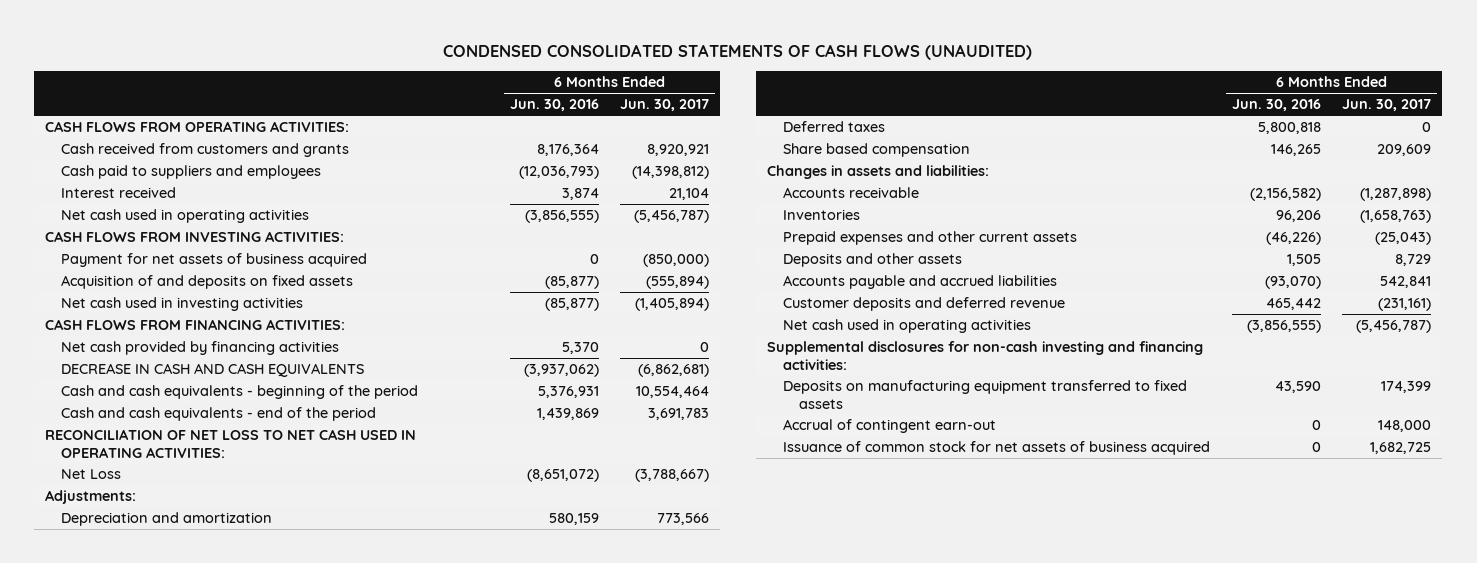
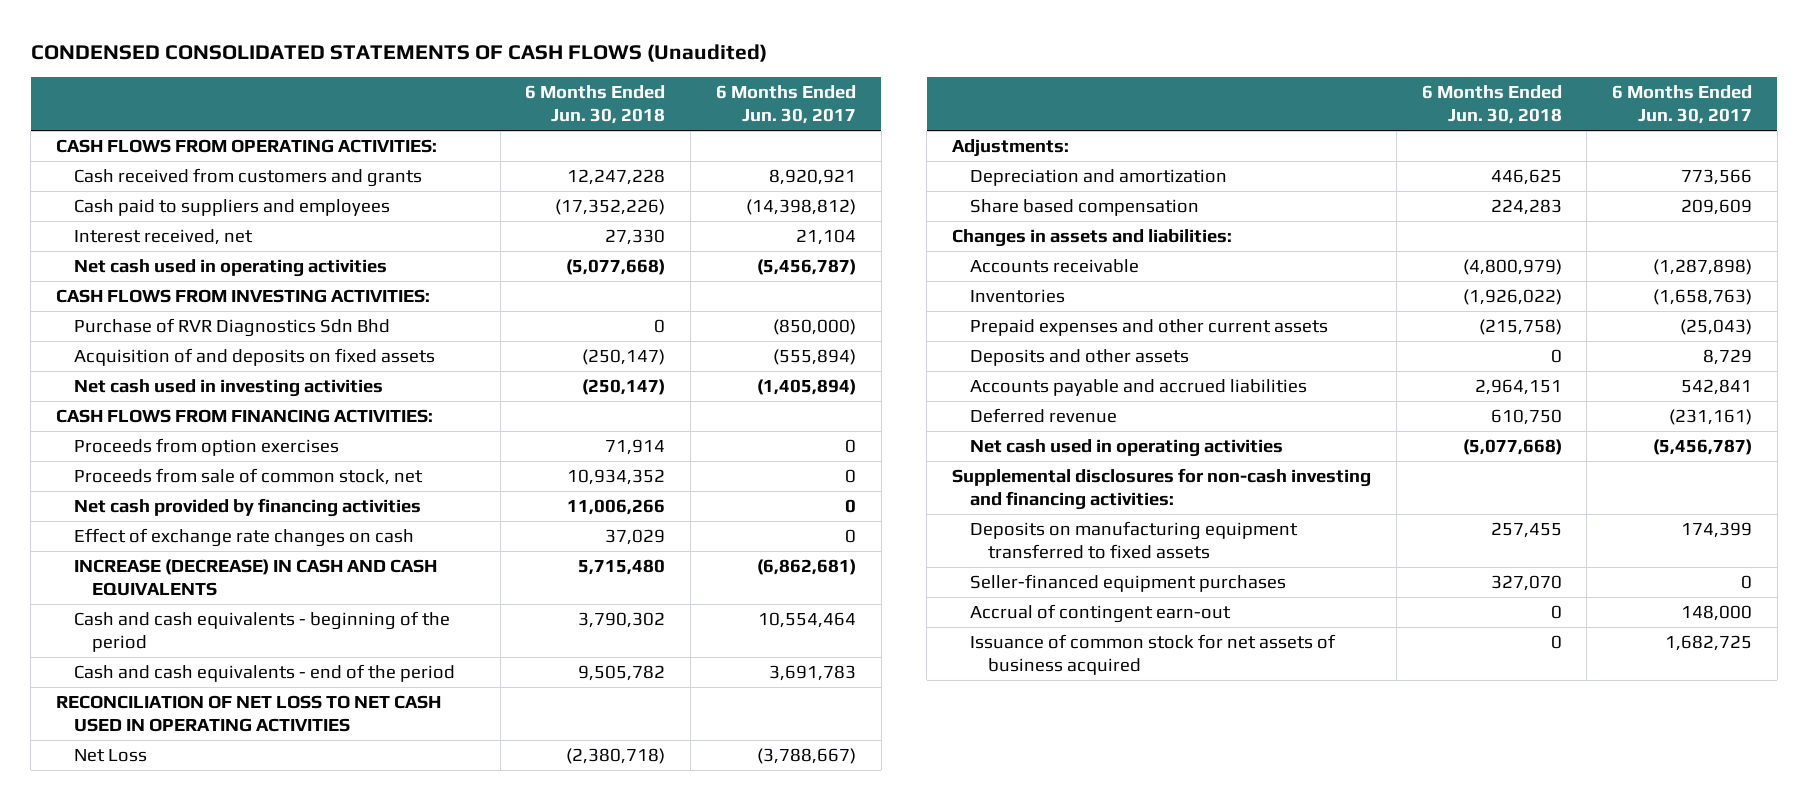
- CONDENSED CONSOLIDATED STATEMENTS OF CASH FLOWS (UNAUDITED)
+ CONDENSED CONSOLIDATED STATEMENTS OF CASH FLOWS (Unaudited)
- | 6 Months Ended Jun. 30, 2016 | 6 Months Ended Jun. 30, 2017
+ | 6 Months Ended Jun. 30, 2018 | 6 Months Ended Jun. 30, 2017
- Interest received | 3,874 | 21,104
+ Interest received, net | 27,330 | 21,104
- Payment for net assets of business acquired | 0 | (850,000)
+ Purchase of RVR Diagnostics Sdn Bhd | 0 | (850,000)
+ Proceeds from option exercises | 71,914 | 0
+ Proceeds from sale of common stock, net | 10,934,352 | 0
- DECREASE IN CASH AND CASH EQUIVALENTS | (3,937,062) | (6,862,681)
+ Effect of exchange rate changes on cash | 37,029 | 0
+ INCREASE (DECREASE) IN CASH AND CASH EQUIVALENTS | 5,715,480 | (6,862,681)
- RECONCILIATION OF NET LOSS TO NET CASH USED IN OPERATING ACTIVITIES:
+ RECONCILIATION OF NET LOSS TO NET CASH USED IN OPERATING ACTIVITIES
- Deferred taxes | 5,800,818 | 0
- Customer deposits and deferred revenue | 465,442 | (231,161)
+ Deferred revenue | 610,750 | (231,161)
+ Seller-financed equipment purchases | 327,070 | 0

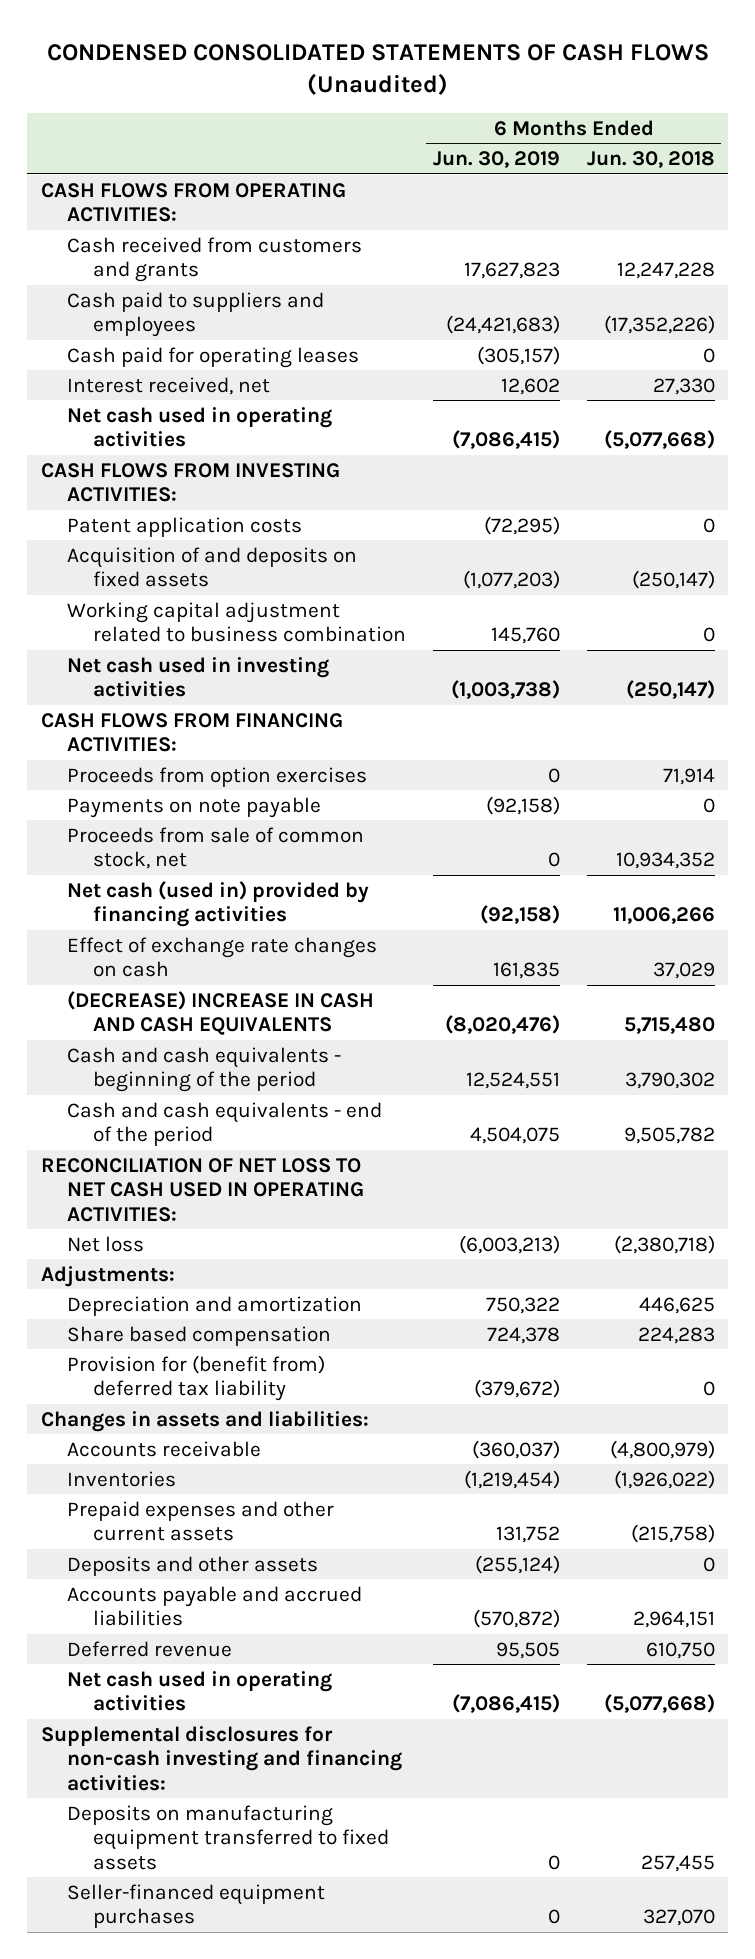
- | 6 Months Ended Jun. 30, 2018 | 6 Months Ended Jun. 30, 2017
+ | 6 Months Ended Jun. 30, 2019 | 6 Months Ended Jun. 30, 2018
+ Cash paid for operating leases | (305,157) | 0
- Purchase of RVR Diagnostics Sdn Bhd | 0 | (850,000)
+ Patent application costs | (72,295) | 0
+ Working capital adjustment related to business combination | 145,760 | 0
+ Payments on note payable | (92,158) | 0
- Net cash provided by financing activities | 11,006,266 | 0
+ Net cash (used in) provided by financing activities | (92,158) | 11,006,266
- INCREASE (DECREASE) IN CASH AND CASH EQUIVALENTS | 5,715,480 | (6,862,681)
+ (DECREASE) INCREASE IN CASH AND CASH EQUIVALENTS | (8,020,476) | 5,715,480
- RECONCILIATION OF NET LOSS TO NET CASH USED IN OPERATING ACTIVITIES
- Net Loss | (2,380,718) | (3,788,667)
+ RECONCILIATION OF NET LOSS TO NET CASH USED IN OPERATING ACTIVITIES:
+ Net loss | (6,003,213) | (2,380,718)
+ Provision for (benefit from) deferred tax liability | (379,672) | 0
- Accrual of contingent earn-out | 0 | 148,000
- Issuance of common stock for net assets of business acquired | 0 | 1,682,725

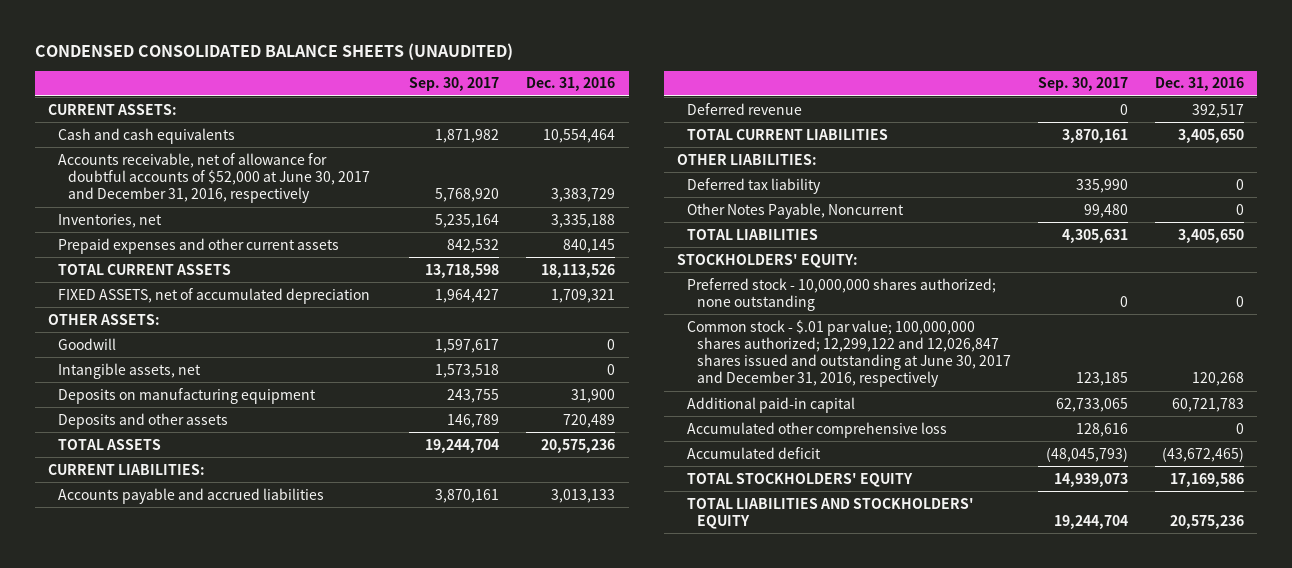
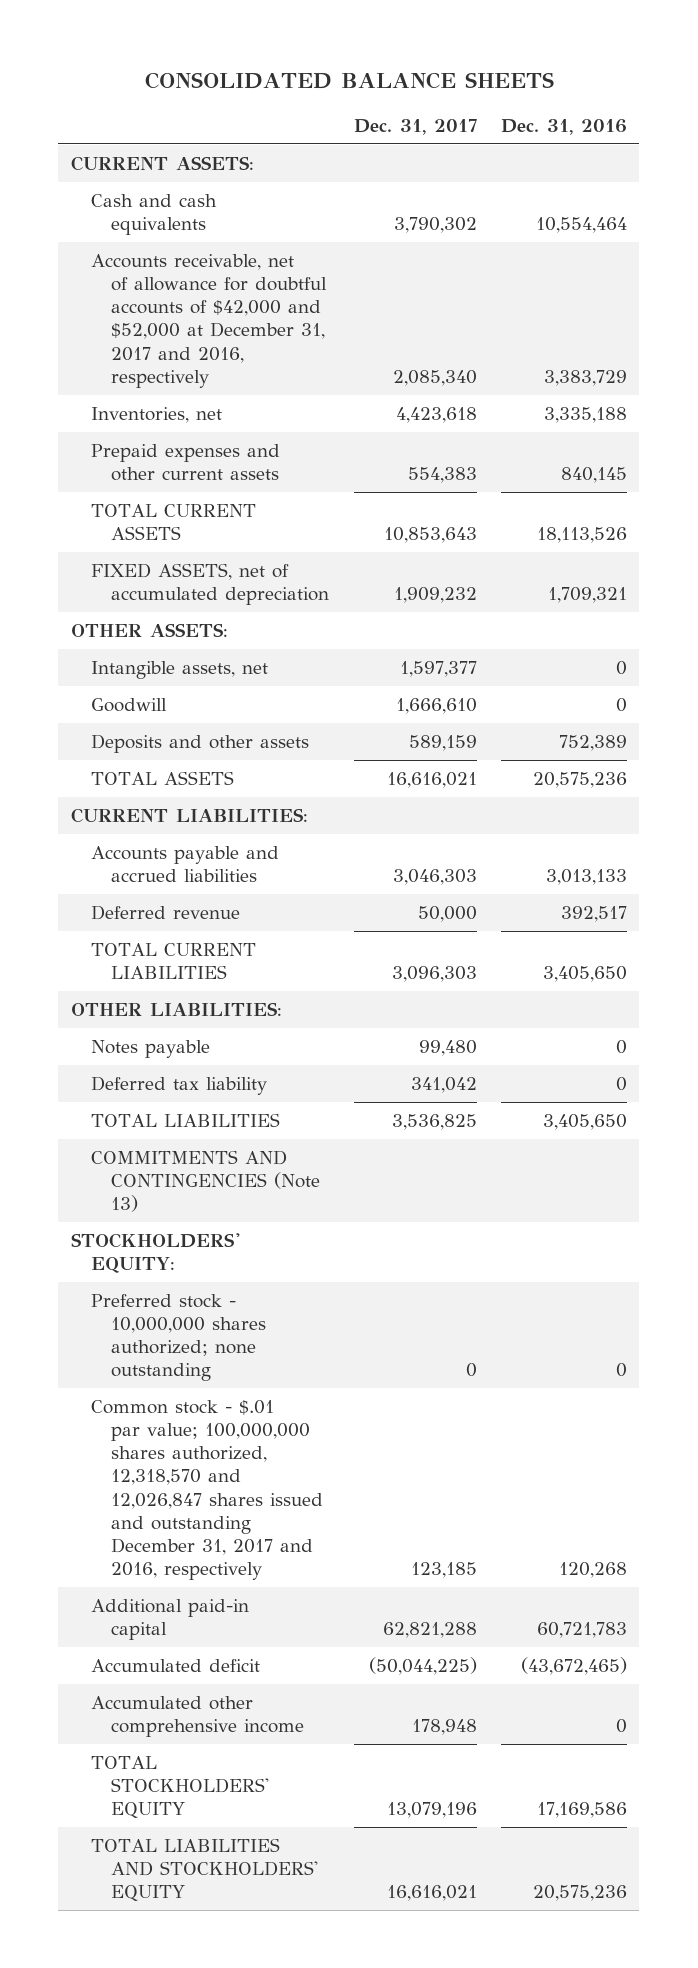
- CONDENSED CONSOLIDATED BALANCE SHEETS (UNAUDITED)
+ CONSOLIDATED BALANCE SHEETS
- | Sep. 30, 2017 | Dec. 31, 2016
+ | Dec. 31, 2017 | Dec. 31, 2016
- Accounts receivable, net of allowance for doubtful accounts of $52,000 at June 30, 2017 and December 31, 2016, respectively | 5,768,920 | 3,383,729
+ Accounts receivable, net of allowance for doubtful accounts of $42,000 and $52,000 at December 31, 2017 and 2016, respectively | 2,085,340 | 3,383,729
- Deposits on manufacturing equipment | 243,755 | 31,900
- Deposits and other assets | 146,789 | 720,489
moved down: Goodwill | 1,666,610 | 0
+ Deposits and other assets | 589,159 | 752,389
+ Notes payable | 99,480 | 0
- Other Notes Payable, Noncurrent | 99,480 | 0
+ COMMITMENTS AND CONTINGENCIES (Note 13)
- Common stock - $.01 par value; 100,000,000 shares authorized; 12,299,122 and 12,026,847 shares issued and outstanding at June 30, 2017 and December 31, 2016, respectively | 123,185 | 120,268
+ Common stock - $.01 par value; 100,000,000 shares authorized, 12,318,570 and 12,026,847 shares issued and outstanding December 31, 2017 and 2016, respectively | 123,185 | 120,268
- Accumulated other comprehensive loss | 128,616 | 0
+ Accumulated other comprehensive income | 178,948 | 0

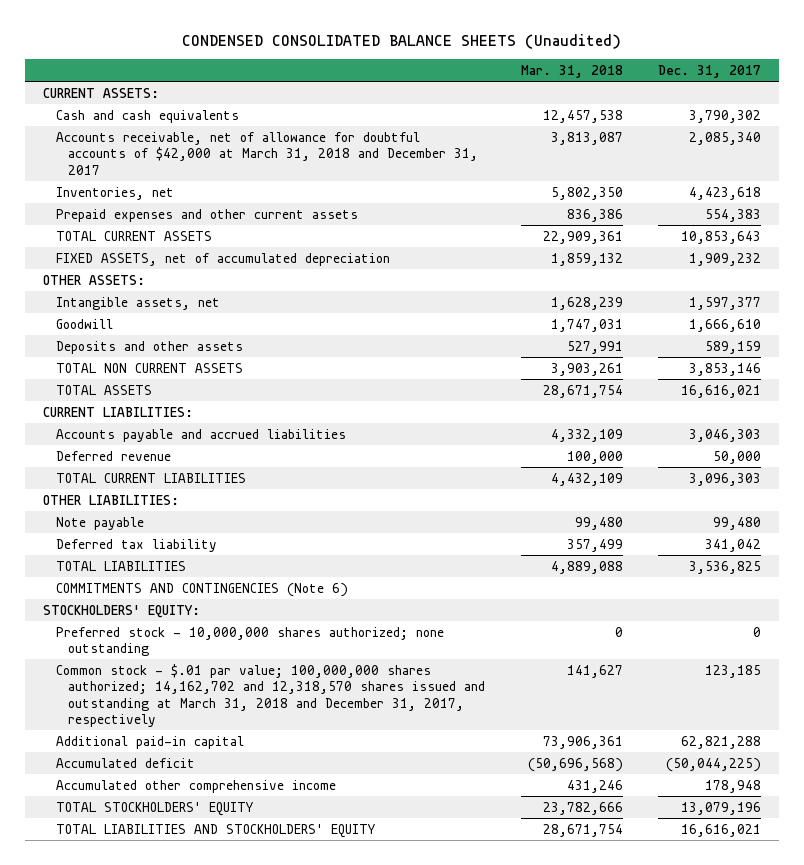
- CONSOLIDATED BALANCE SHEETS
+ CONDENSED CONSOLIDATED BALANCE SHEETS (Unaudited)
- | Dec. 31, 2017 | Dec. 31, 2016
+ | Mar. 31, 2018 | Dec. 31, 2017
- Accounts receivable, net of allowance for doubtful accounts of $42,000 and $52,000 at December 31, 2017 and 2016, respectively | 2,085,340 | 3,383,729
+ Accounts receivable, net of allowance for doubtful accounts of $42,000 at March 31, 2018 and December 31, 2017 | 3,813,087 | 2,085,340
+ TOTAL NON CURRENT ASSETS | 3,903,261 | 3,853,146
- Notes payable | 99,480 | 0
+ Note payable | 99,480 | 99,480
- COMMITMENTS AND CONTINGENCIES (Note 13)
+ COMMITMENTS AND CONTINGENCIES (Note 6)
- Common stock - $.01 par value; 100,000,000 shares authorized, 12,318,570 and 12,026,847 shares issued and outstanding December 31, 2017 and 2016, respectively | 123,185 | 120,268
+ Common stock - $.01 par value; 100,000,000 shares authorized; 14,162,702 and 12,318,570 shares issued and outstanding at March 31, 2018 and December 31, 2017, respectively | 141,627 | 123,185

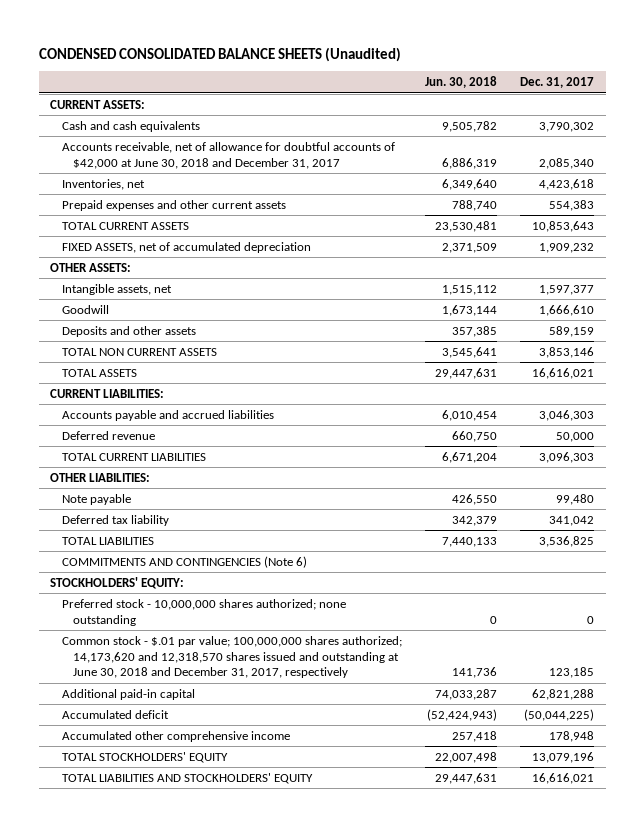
- | Mar. 31, 2018 | Dec. 31, 2017
+ | Jun. 30, 2018 | Dec. 31, 2017
- Accounts receivable, net of allowance for doubtful accounts of $42,000 at March 31, 2018 and December 31, 2017 | 3,813,087 | 2,085,340
+ Accounts receivable, net of allowance for doubtful accounts of $42,000 at June 30, 2018 and December 31, 2017 | 6,886,319 | 2,085,340
- Common stock - $.01 par value; 100,000,000 shares authorized; 14,162,702 and 12,318,570 shares issued and outstanding at March 31, 2018 and December 31, 2017, respectively | 141,627 | 123,185
+ Common stock - $.01 par value; 100,000,000 shares authorized; 14,173,620 and 12,318,570 shares issued and outstanding at June 30, 2018 and December 31, 2017, respectively | 141,736 | 123,185

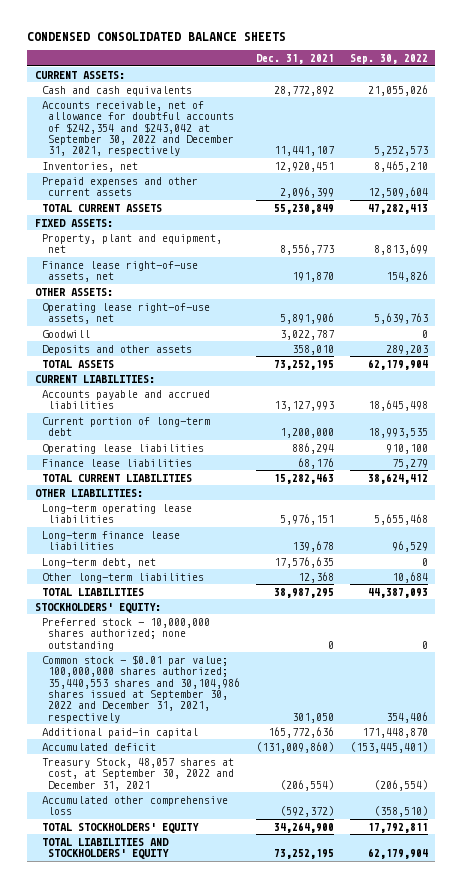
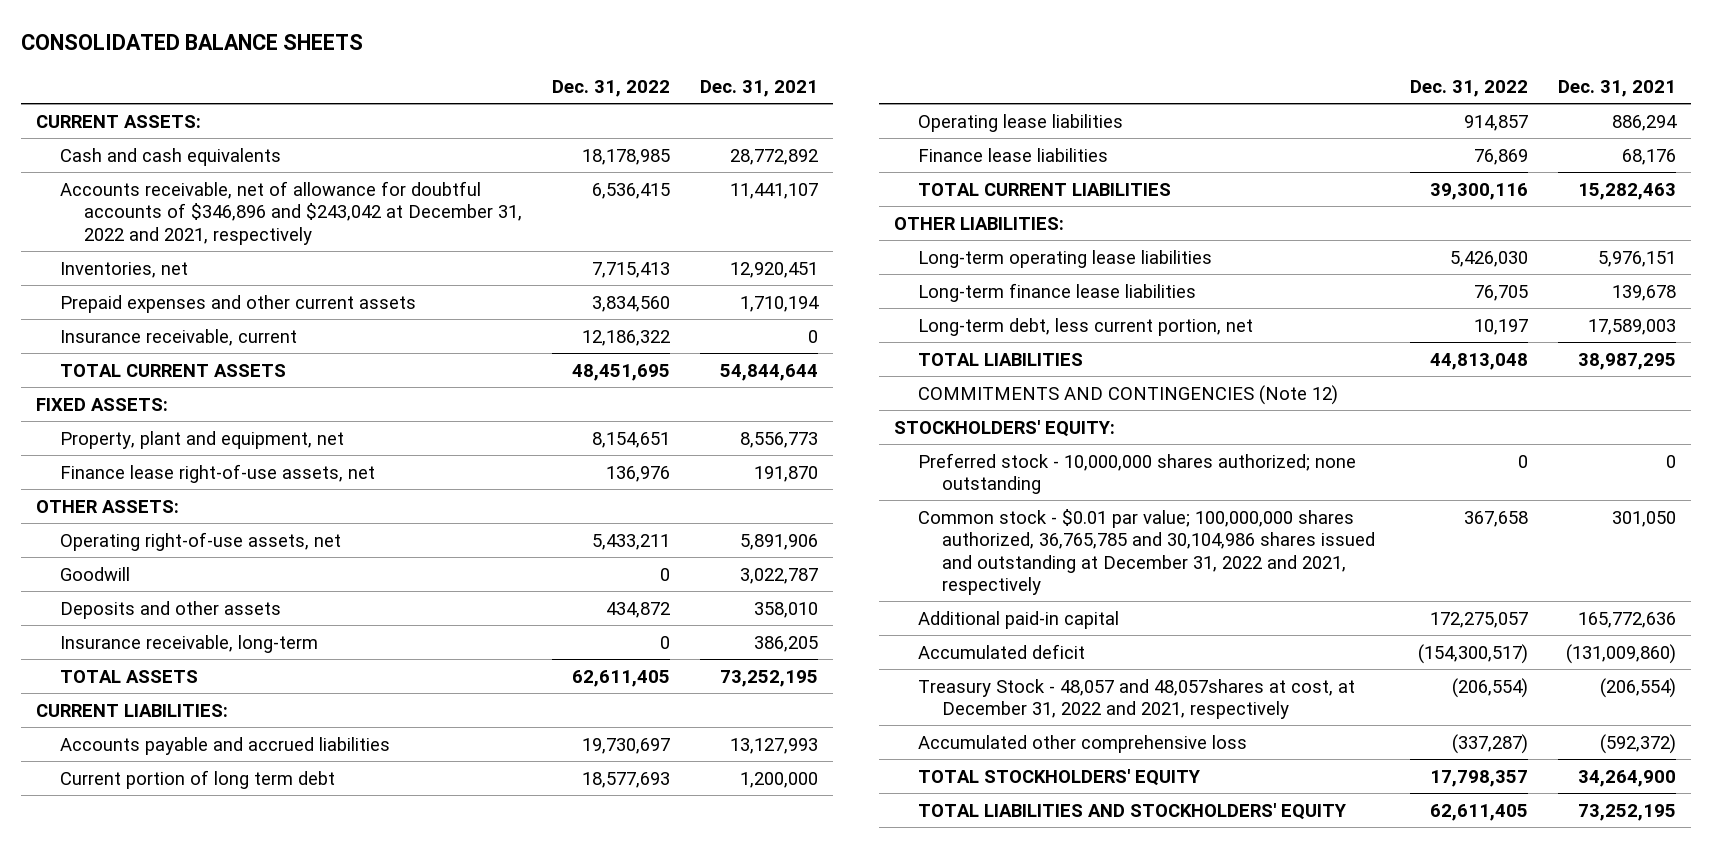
- CONDENSED CONSOLIDATED BALANCE SHEETS
+ CONSOLIDATED BALANCE SHEETS
- | Dec. 31, 2021 | Sep. 30, 2022
+ | Dec. 31, 2022 | Dec. 31, 2021
- Accounts receivable, net of allowance for doubtful accounts of $242,354 and $243,042 at September 30, 2022 and December 31, 2021, respectively | 11,441,107 | 5,252,573
+ Accounts receivable, net of allowance for doubtful accounts of $346,896 and $243,042 at December 31, 2022 and 2021, respectively | 6,536,415 | 11,441,107
- Prepaid expenses and other current assets | 2,096,399 | 12,509,604
- TOTAL CURRENT ASSETS | 55,230,849 | 47,282,413
+ Prepaid expenses and other current assets | 3,834,560 | 1,710,194
+ Insurance receivable, current | 12,186,322 | 0
+ TOTAL CURRENT ASSETS | 48,451,695 | 54,844,644
- Operating lease right-of-use assets, net | 5,891,906 | 5,639,763
+ Operating right-of-use assets, net | 5,433,211 | 5,891,906
+ Insurance receivable, long-term | 0 | 386,205
- Current portion of long-term debt | 1,200,000 | 18,993,535
+ Current portion of long term debt | 18,577,693 | 1,200,000
- Long-term debt, net | 17,576,635 | 0
- Other long-term liabilities | 12,368 | 10,684
+ Long-term debt, less current portion, net | 10,197 | 17,589,003
+ COMMITMENTS AND CONTINGENCIES (Note 12)
- Common stock - $0.01 par value; 100,000,000 shares authorized; 35,440,553 shares and 30,104,986 shares issued at September 30, 2022 and December 31, 2021, respectively | 301,050 | 354,406
+ Common stock - $0.01 par value; 100,000,000 shares authorized, 36,765,785 and 30,104,986 shares issued and outstanding at December 31, 2022 and 2021, respectively | 367,658 | 301,050
- Treasury Stock, 48,057 shares at cost, at September 30, 2022 and December 31, 2021 | (206,554) | (206,554)
+ Treasury Stock - 48,057 and 48,057shares at cost, at December 31, 2022 and 2021, respectively | (206,554) | (206,554)

